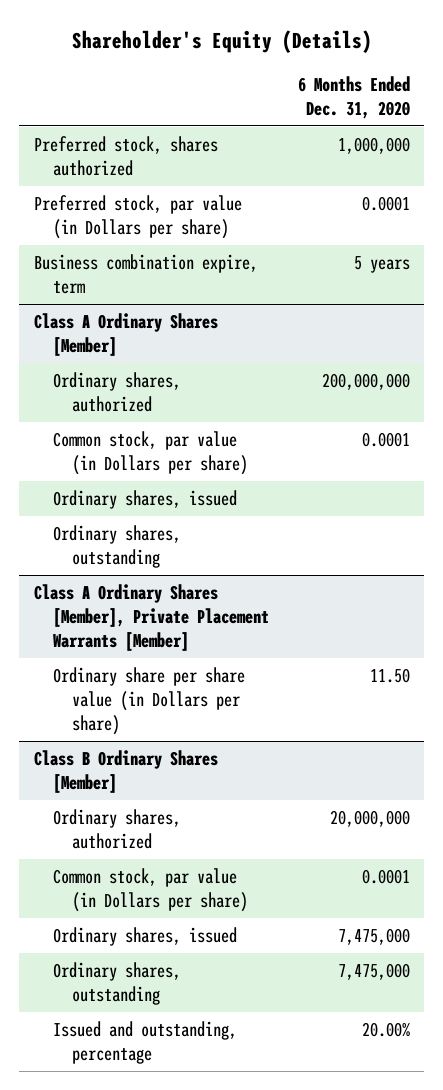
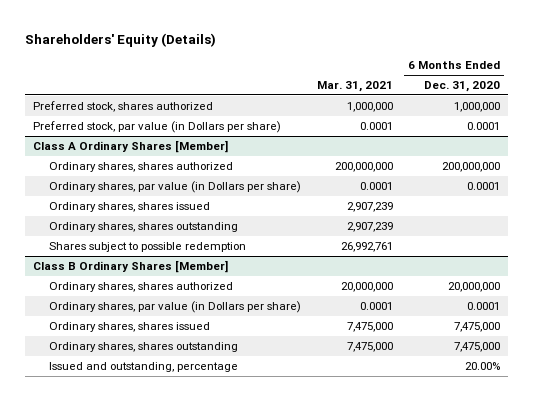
- Shareholder's Equity (Details)
+ Shareholders' Equity (Details)
- | 6 Months Ended Dec. 31, 2020
+ | Mar. 31, 2021 | 6 Months Ended Dec. 31, 2020
- Business combination expire, term | 5 years
@ Class A Ordinary Shares [Member]
- Ordinary shares, authorized | 200,000,000
- Common stock, par value (in Dollars per share) | 0.0001
- Ordinary shares, issued
- Ordinary shares, outstanding
- Class A Ordinary Shares [Member], Private Placement Warrants [Member]
- Ordinary share per share value (in Dollars per share) | 11.50
@ Class A Ordinary Shares [Member]
+ Ordinary shares, shares authorized | 200,000,000 | 200,000,000
+ Ordinary shares, par value (in Dollars per share) | 0.0001 | 0.0001
+ Ordinary shares, shares issued | 2,907,239 |
+ Ordinary shares, shares outstanding | 2,907,239 |
+ Shares subject to possible redemption | 26,992,761 |
@ Class B Ordinary Shares [Member]
- Ordinary shares, authorized | 20,000,000
- Common stock, par value (in Dollars per share) | 0.0001
- Ordinary shares, issued | 7,475,000
- Ordinary shares, outstanding | 7,475,000
+ Ordinary shares, shares authorized | 20,000,000 | 20,000,000
+ Ordinary shares, par value (in Dollars per share) | 0.0001 | 0.0001
+ Ordinary shares, shares issued | 7,475,000 | 7,475,000
+ Ordinary shares, shares outstanding | 7,475,000 | 7,475,000

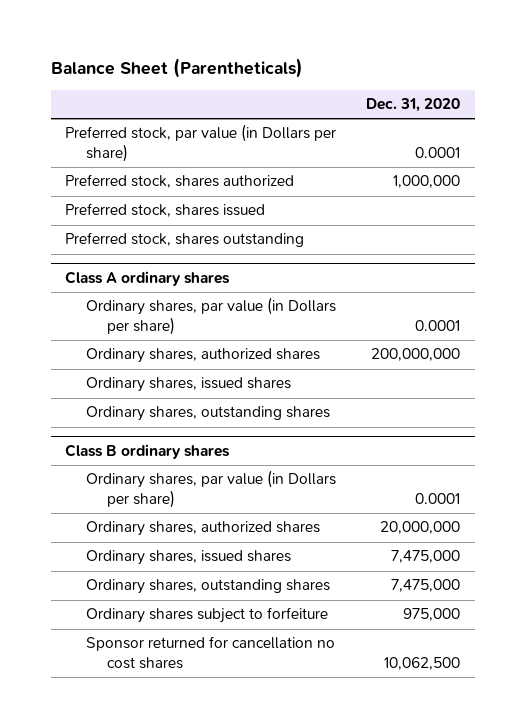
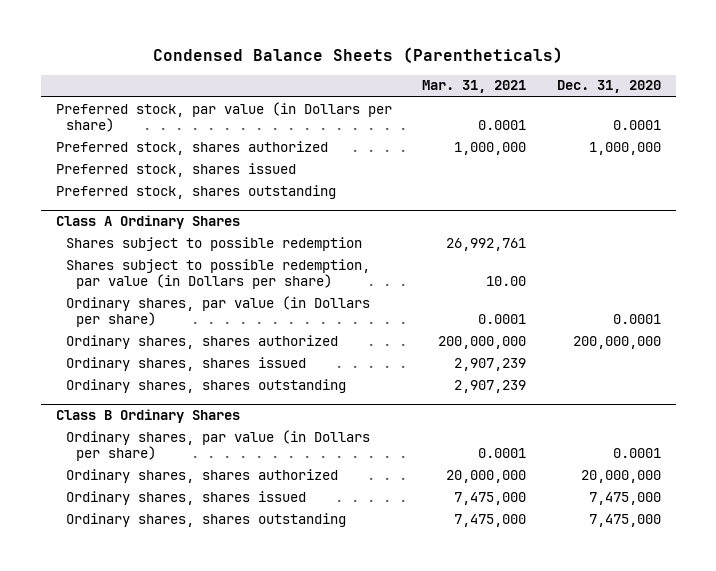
- Balance Sheet (Parentheticals)
+ Condensed Balance Sheets (Parentheticals)
- | Dec. 31, 2020
+ | Mar. 31, 2021 | Dec. 31, 2020
- Class A ordinary shares
+ Class A Ordinary Shares
+ Shares subject to possible redemption | 26,992,761 |
+ Shares subject to possible redemption, par value (in Dollars per share) | 10.00 |
- Ordinary shares, authorized shares | 200,000,000
- Ordinary shares, issued shares
- Ordinary shares, outstanding shares
- Class B ordinary shares
+ Ordinary shares, shares authorized | 200,000,000 | 200,000,000
+ Ordinary shares, shares issued | 2,907,239 |
+ Ordinary shares, shares outstanding | 2,907,239 |
+ Class B Ordinary Shares
- Ordinary shares, authorized shares | 20,000,000
- Ordinary shares, issued shares | 7,475,000
- Ordinary shares, outstanding shares | 7,475,000
- Ordinary shares subject to forfeiture | 975,000
- Sponsor returned for cancellation no cost shares | 10,062,500
+ Ordinary shares, shares authorized | 20,000,000 | 20,000,000
+ Ordinary shares, shares issued | 7,475,000 | 7,475,000
+ Ordinary shares, shares outstanding | 7,475,000 | 7,475,000

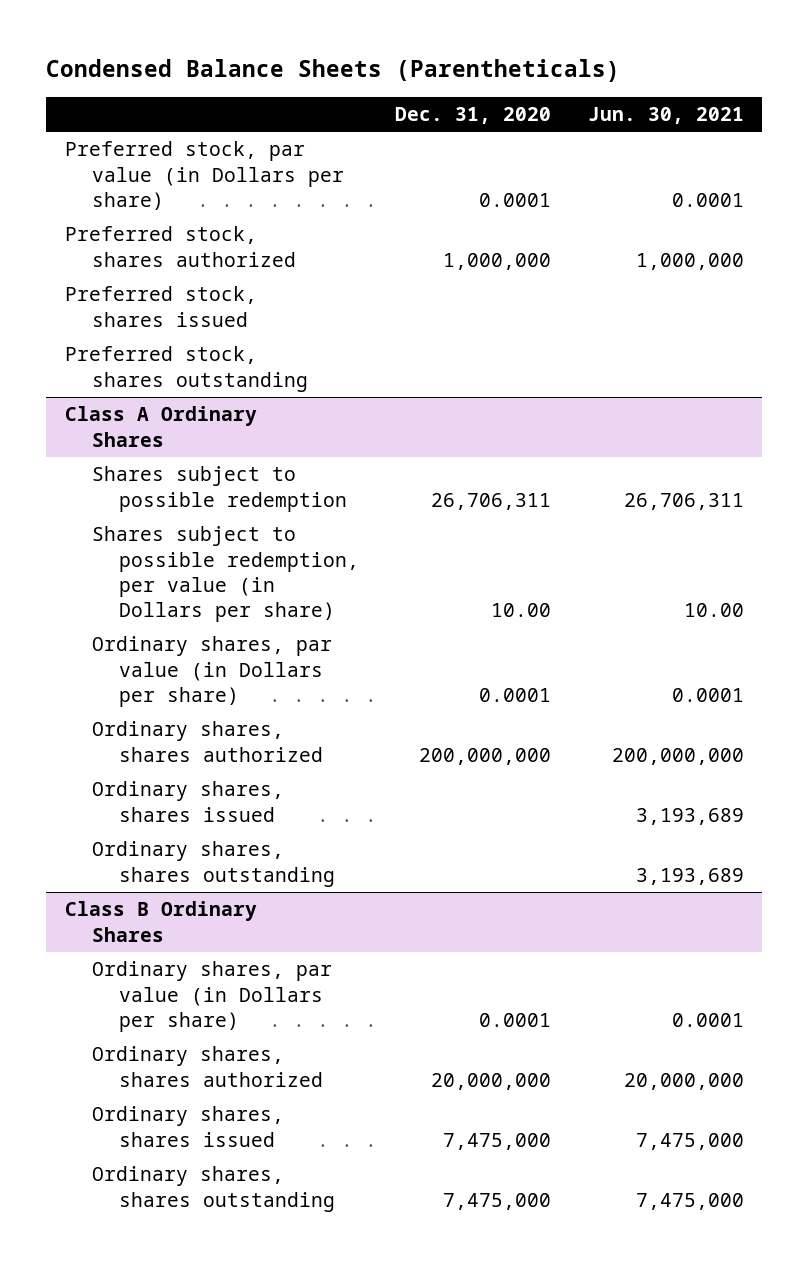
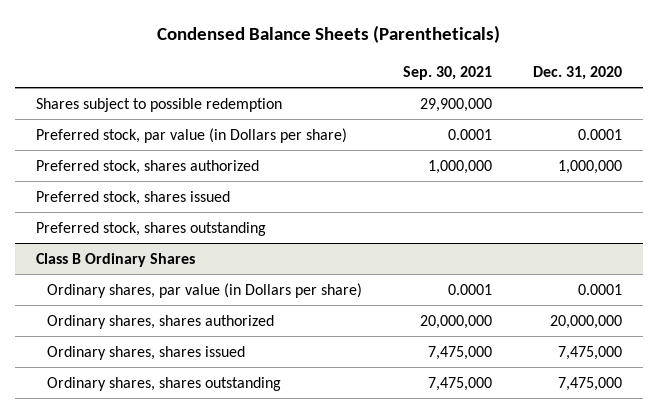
- | Dec. 31, 2020 | Jun. 30, 2021
+ | Sep. 30, 2021 | Dec. 31, 2020
+ Shares subject to possible redemption | 29,900,000 |
- Class A Ordinary Shares
- Shares subject to possible redemption | 26,706,311 | 26,706,311
- Shares subject to possible redemption, per value (in Dollars per share) | 10.00 | 10.00
- Ordinary shares, par value (in Dollars per share) | 0.0001 | 0.0001
- Ordinary shares, shares authorized | 200,000,000 | 200,000,000
- Ordinary shares, shares issued | | 3,193,689
- Ordinary shares, shares outstanding | | 3,193,689

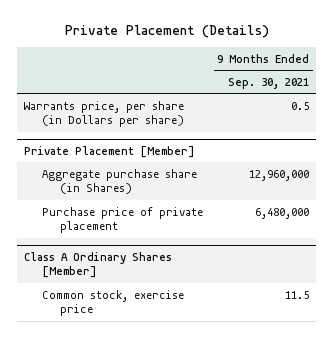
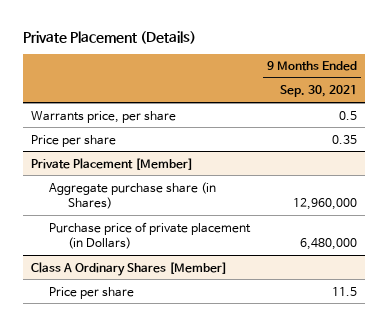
- Warrants price, per share (in Dollars per share) | 0.5
+ Warrants price, per share | 0.5
+ Price per share | 0.35
@ Private Placement [Member]
- Purchase price of private placement | 6,480,000
+ Purchase price of private placement (in Dollars) | 6,480,000
@ Class A Ordinary Shares [Member]
- Common stock, exercise price | 11.5
+ Price per share | 11.5

